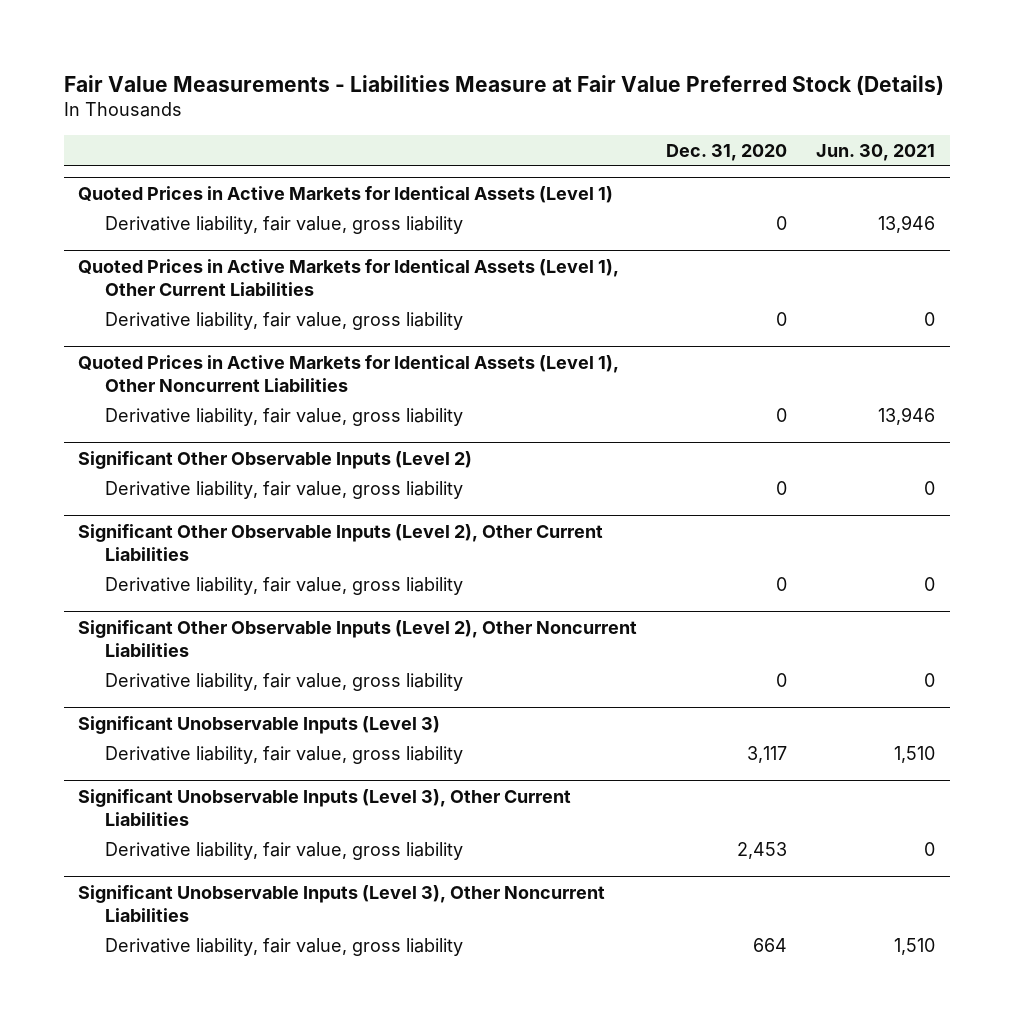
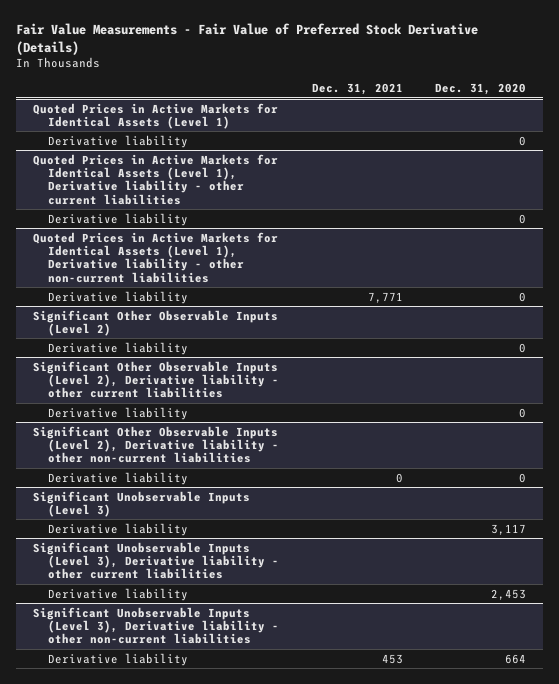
- Fair Value Measurements - Liabilities Measure at Fair Value Preferred Stock (Details)
+ Fair Value Measurements - Fair Value of Preferred Stock Derivative (Details)
- | Dec. 31, 2020 | Jun. 30, 2021
+ | Dec. 31, 2021 | Dec. 31, 2020
@ Quoted Prices in Active Markets for Identical Assets (Level 1)
- Derivative liability, fair value, gross liability | 0 | 13,946
- Quoted Prices in Active Markets for Identical Assets (Level 1), Other Current Liabilities
- Derivative liability, fair value, gross liability | 0 | 0
- Quoted Prices in Active Markets for Identical Assets (Level 1), Other Noncurrent Liabilities
- Derivative liability, fair value, gross liability | 0 | 13,946
@ Quoted Prices in Active Markets for Identical Assets (Level 1)
+ Derivative liability | | 0
+ Quoted Prices in Active Markets for Identical Assets (Level 1), Derivative liability - other current liabilities
+ Derivative liability | | 0
+ Quoted Prices in Active Markets for Identical Assets (Level 1), Derivative liability - other non-current liabilities
+ Derivative liability | 7,771 | 0
@ Significant Other Observable Inputs (Level 2)
- Derivative liability, fair value, gross liability | 0 | 0
- Significant Other Observable Inputs (Level 2), Other Current Liabilities
- Derivative liability, fair value, gross liability | 0 | 0
- Significant Other Observable Inputs (Level 2), Other Noncurrent Liabilities
- Derivative liability, fair value, gross liability | 0 | 0
@ Significant Other Observable Inputs (Level 2)
+ Derivative liability | | 0
+ Significant Other Observable Inputs (Level 2), Derivative liability - other current liabilities
+ Derivative liability | | 0
+ Significant Other Observable Inputs (Level 2), Derivative liability - other non-current liabilities
+ Derivative liability | 0 | 0
@ Significant Unobservable Inputs (Level 3)
- Derivative liability, fair value, gross liability | 3,117 | 1,510
- Significant Unobservable Inputs (Level 3), Other Current Liabilities
- Derivative liability, fair value, gross liability | 2,453 | 0
- Significant Unobservable Inputs (Level 3), Other Noncurrent Liabilities
- Derivative liability, fair value, gross liability | 664 | 1,510
@ Significant Unobservable Inputs (Level 3)
+ Derivative liability | | 3,117
+ Significant Unobservable Inputs (Level 3), Derivative liability - other current liabilities
+ Derivative liability | | 2,453
+ Significant Unobservable Inputs (Level 3), Derivative liability - other non-current liabilities
+ Derivative liability | 453 | 664

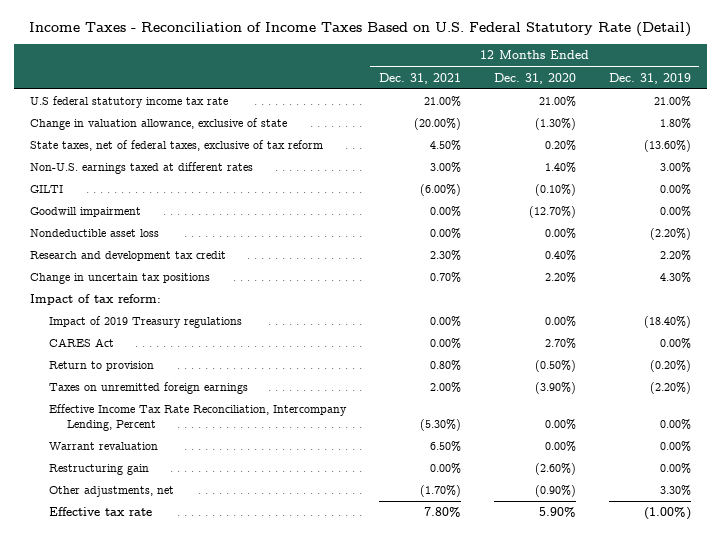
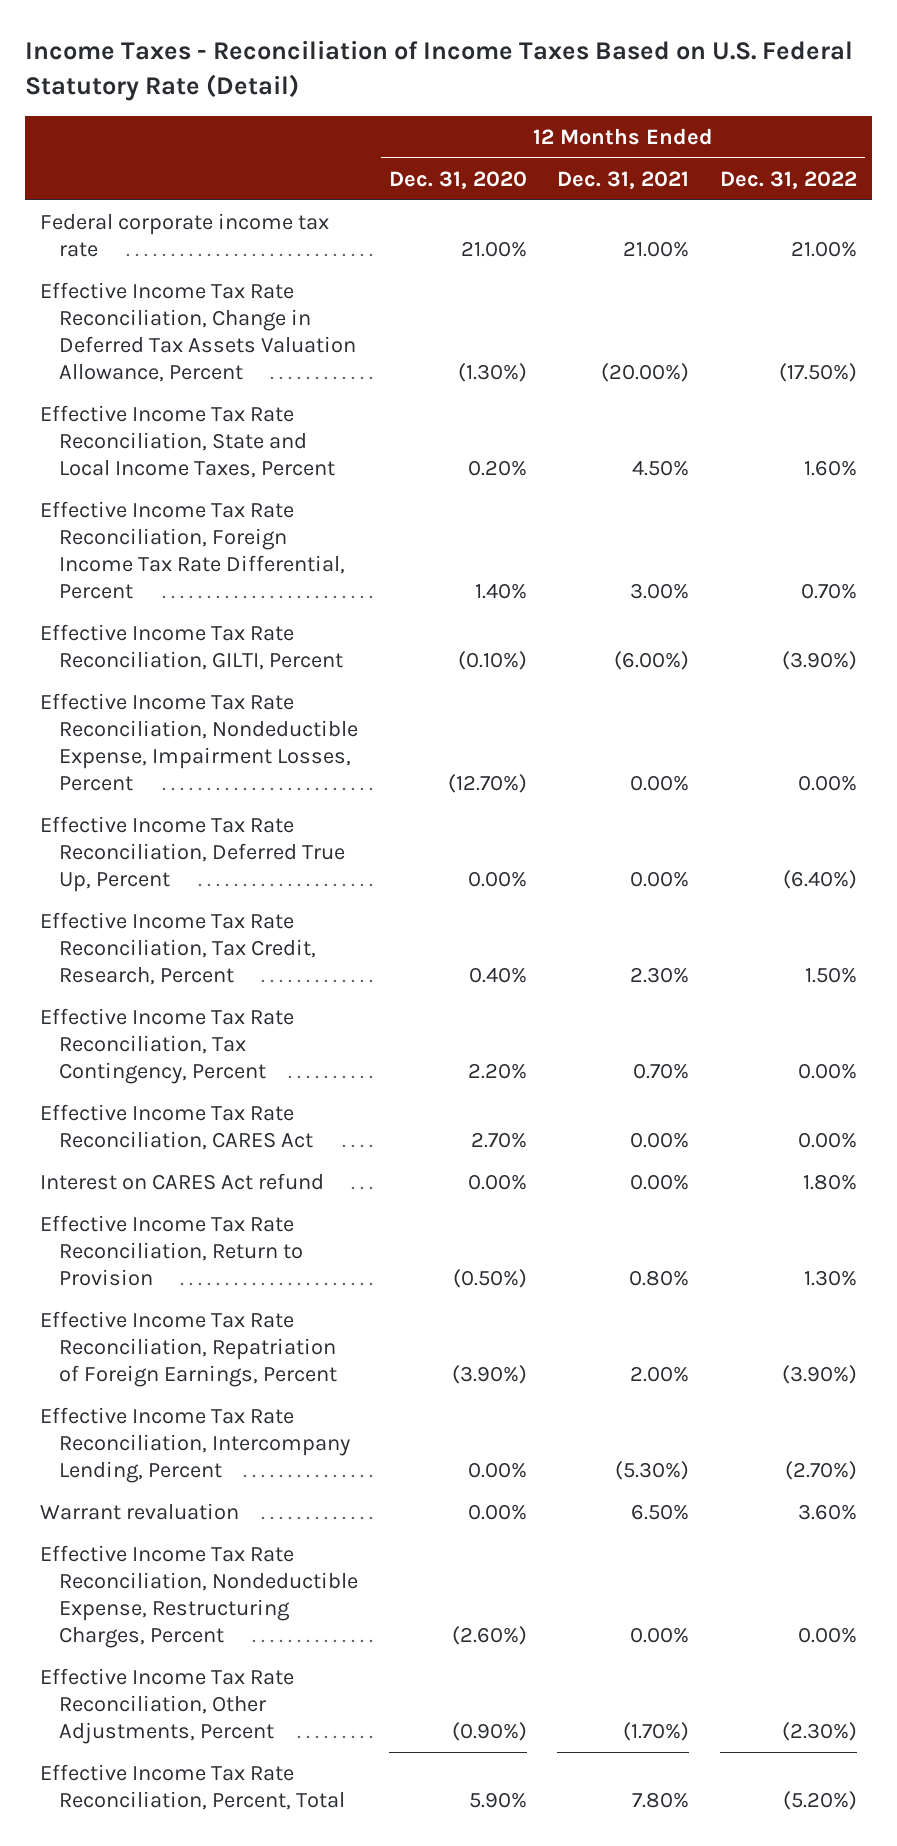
- | 12 Months Ended Dec. 31, 2021 | 12 Months Ended Dec. 31, 2020 | 12 Months Ended Dec. 31, 2019
+ | 12 Months Ended Dec. 31, 2020 | 12 Months Ended Dec. 31, 2021 | 12 Months Ended Dec. 31, 2022
- U.S federal statutory income tax rate | 21.00% | 21.00% | 21.00%
- Change in valuation allowance, exclusive of state | (20.00%) | (1.30%) | 1.80%
- State taxes, net of federal taxes, exclusive of tax reform | 4.50% | 0.20% | (13.60%)
- Non-U.S. earnings taxed at different rates | 3.00% | 1.40% | 3.00%
- GILTI | (6.00%) | (0.10%) | 0.00%
- Goodwill impairment | 0.00% | (12.70%) | 0.00%
- Nondeductible asset loss | 0.00% | 0.00% | (2.20%)
- Research and development tax credit | 2.30% | 0.40% | 2.20%
- Change in uncertain tax positions | 0.70% | 2.20% | 4.30%
- Impact of tax reform:
- Impact of 2019 Treasury regulations | 0.00% | 0.00% | (18.40%)
- CARES Act | 0.00% | 2.70% | 0.00%
- Return to provision | 0.80% | (0.50%) | (0.20%)
- Taxes on unremitted foreign earnings | 2.00% | (3.90%) | (2.20%)
+ Federal corporate income tax rate | 21.00% | 21.00% | 21.00%
+ Effective Income Tax Rate Reconciliation, Change in Deferred Tax Assets Valuation Allowance, Percent | (1.30%) | (20.00%) | (17.50%)
+ Effective Income Tax Rate Reconciliation, State and Local Income Taxes, Percent | 0.20% | 4.50% | 1.60%
+ Effective Income Tax Rate Reconciliation, Foreign Income Tax Rate Differential, Percent | 1.40% | 3.00% | 0.70%
+ Effective Income Tax Rate Reconciliation, GILTI, Percent | (0.10%) | (6.00%) | (3.90%)
+ Effective Income Tax Rate Reconciliation, Nondeductible Expense, Impairment Losses, Percent | (12.70%) | 0.00% | 0.00%
+ Effective Income Tax Rate Reconciliation, Deferred True Up, Percent | 0.00% | 0.00% | (6.40%)
+ Effective Income Tax Rate Reconciliation, Tax Credit, Research, Percent | 0.40% | 2.30% | 1.50%
+ Effective Income Tax Rate Reconciliation, Tax Contingency, Percent | 2.20% | 0.70% | 0.00%
+ Effective Income Tax Rate Reconciliation, CARES Act | 2.70% | 0.00% | 0.00%
+ Interest on CARES Act refund | 0.00% | 0.00% | 1.80%
+ Effective Income Tax Rate Reconciliation, Return to Provision | (0.50%) | 0.80% | 1.30%
+ Effective Income Tax Rate Reconciliation, Repatriation of Foreign Earnings, Percent | (3.90%) | 2.00% | (3.90%)
- Restructuring gain | 0.00% | (2.60%) | 0.00%
- Other adjustments, net | (1.70%) | (0.90%) | 3.30%
- Effective tax rate | 7.80% | 5.90% | (1.00%)
+ Effective Income Tax Rate Reconciliation, Nondeductible Expense, Restructuring Charges, Percent | (2.60%) | 0.00% | 0.00%
+ Effective Income Tax Rate Reconciliation, Other Adjustments, Percent | (0.90%) | (1.70%) | (2.30%)
+ Effective Income Tax Rate Reconciliation, Percent, Total | 5.90% | 7.80% | (5.20%)

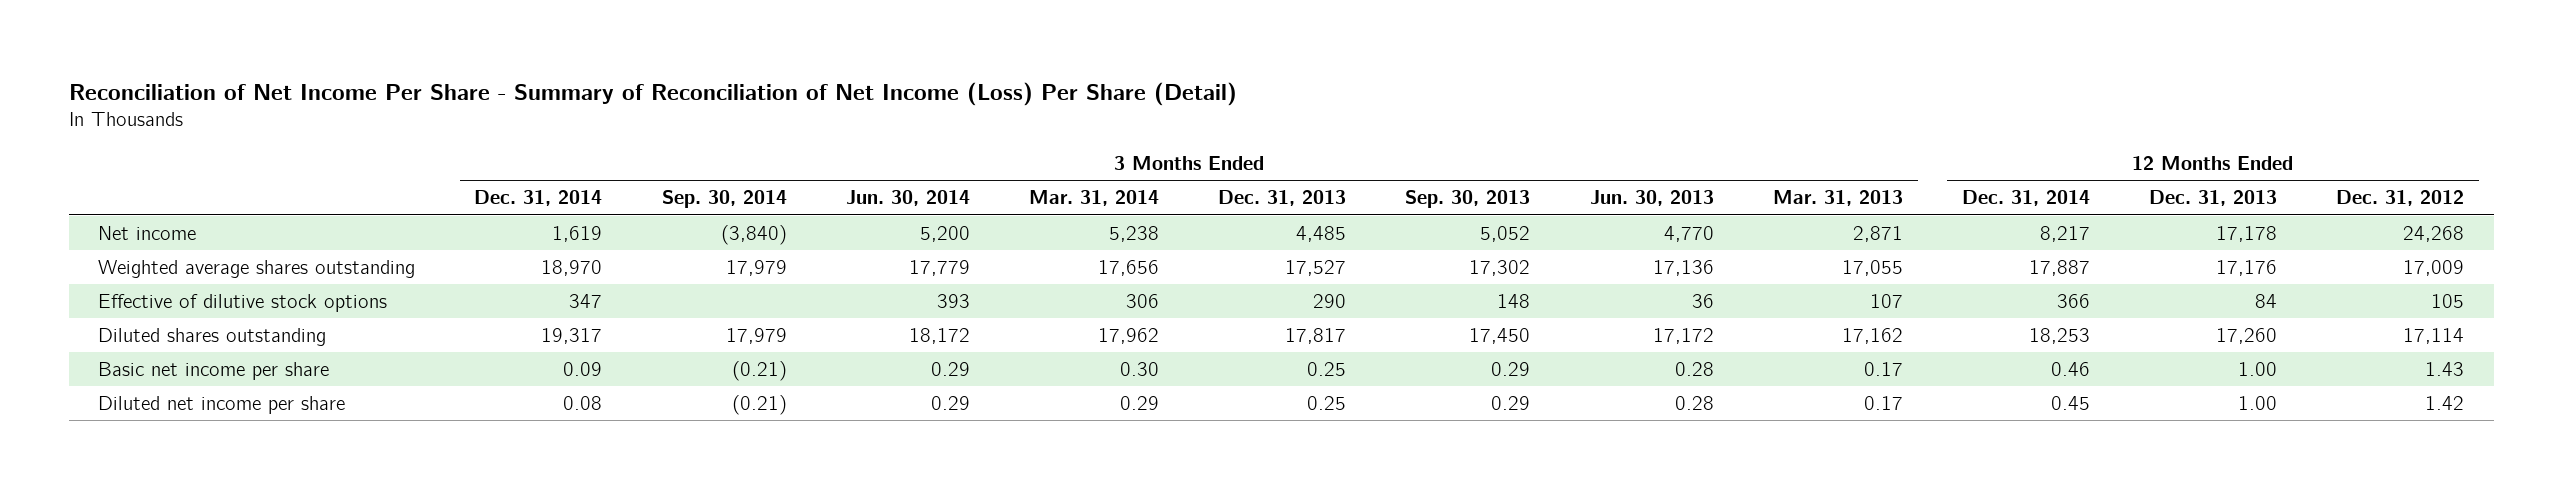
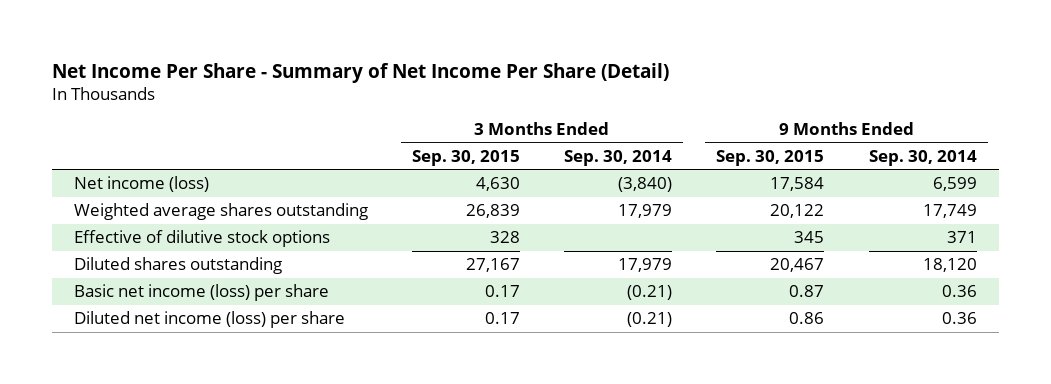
- Reconciliation of Net Income Per Share - Summary of Reconciliation of Net Income (Loss) Per Share (Detail)
+ Net Income Per Share - Summary of Net Income Per Share (Detail)
- | 3 Months Ended Dec. 31, 2014 | 3 Months Ended Sep. 30, 2014 | 3 Months Ended Jun. 30, 2014 | 3 Months Ended Mar. 31, 2014 | 3 Months Ended Dec. 31, 2013 | 3 Months Ended Sep. 30, 2013 | 3 Months Ended Jun. 30, 2013 | 3 Months Ended Mar. 31, 2013 | 12 Months Ended Dec. 31, 2014 | 12 Months Ended Dec. 31, 2013 | 12 Months Ended Dec. 31, 2012
+ | 3 Months Ended Sep. 30, 2015 | 3 Months Ended Sep. 30, 2014 | 9 Months Ended Sep. 30, 2015 | 9 Months Ended Sep. 30, 2014
- Net income | 1,619 | (3,840) | 5,200 | 5,238 | 4,485 | 5,052 | 4,770 | 2,871 | 8,217 | 17,178 | 24,268
+ Net income (loss) | 4,630 | (3,840) | 17,584 | 6,599
- Basic net income per share | 0.09 | (0.21) | 0.29 | 0.30 | 0.25 | 0.29 | 0.28 | 0.17 | 0.46 | 1.00 | 1.43
- Diluted net income per share | 0.08 | (0.21) | 0.29 | 0.29 | 0.25 | 0.29 | 0.28 | 0.17 | 0.45 | 1.00 | 1.42
+ Basic net income (loss) per share | 0.17 | (0.21) | 0.87 | 0.36
+ Diluted net income (loss) per share | 0.17 | (0.21) | 0.86 | 0.36

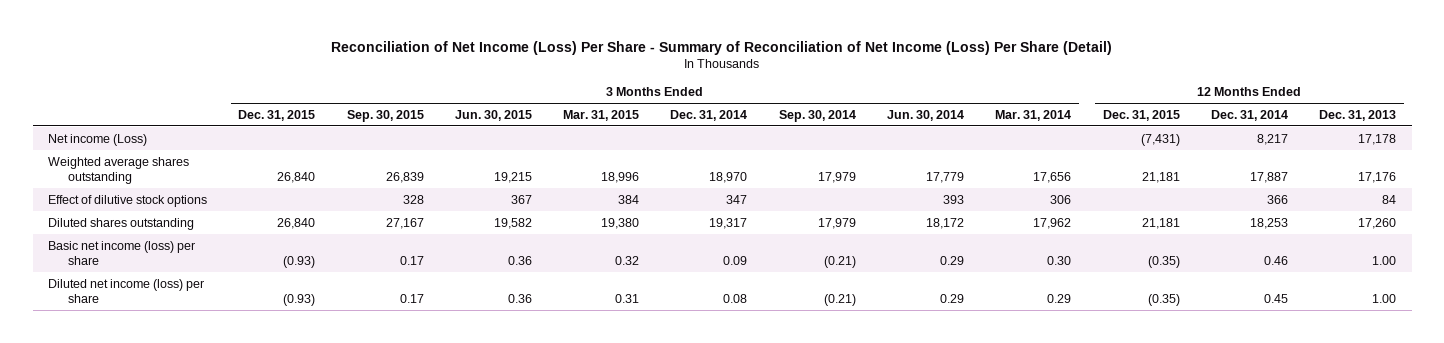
- Net Income Per Share - Summary of Net Income Per Share (Detail)
+ Reconciliation of Net Income (Loss) Per Share - Summary of Reconciliation of Net Income (Loss) Per Share (Detail)
- | 3 Months Ended Sep. 30, 2015 | 3 Months Ended Sep. 30, 2014 | 9 Months Ended Sep. 30, 2015 | 9 Months Ended Sep. 30, 2014
+ | 3 Months Ended Dec. 31, 2015 | 3 Months Ended Sep. 30, 2015 | 3 Months Ended Jun. 30, 2015 | 3 Months Ended Mar. 31, 2015 | 3 Months Ended Dec. 31, 2014 | 3 Months Ended Sep. 30, 2014 | 3 Months Ended Jun. 30, 2014 | 3 Months Ended Mar. 31, 2014 | 12 Months Ended Dec. 31, 2015 | 12 Months Ended Dec. 31, 2014 | 12 Months Ended Dec. 31, 2013
- Net income (loss) | 4,630 | (3,840) | 17,584 | 6,599
+ Net income (Loss) | | | | | | | | | (7,431) | 8,217 | 17,178
- Effective of dilutive stock options | 328 | | 345 | 371
+ Effect of dilutive stock options | | 328 | 367 | 384 | 347 | | 393 | 306 | | 366 | 84

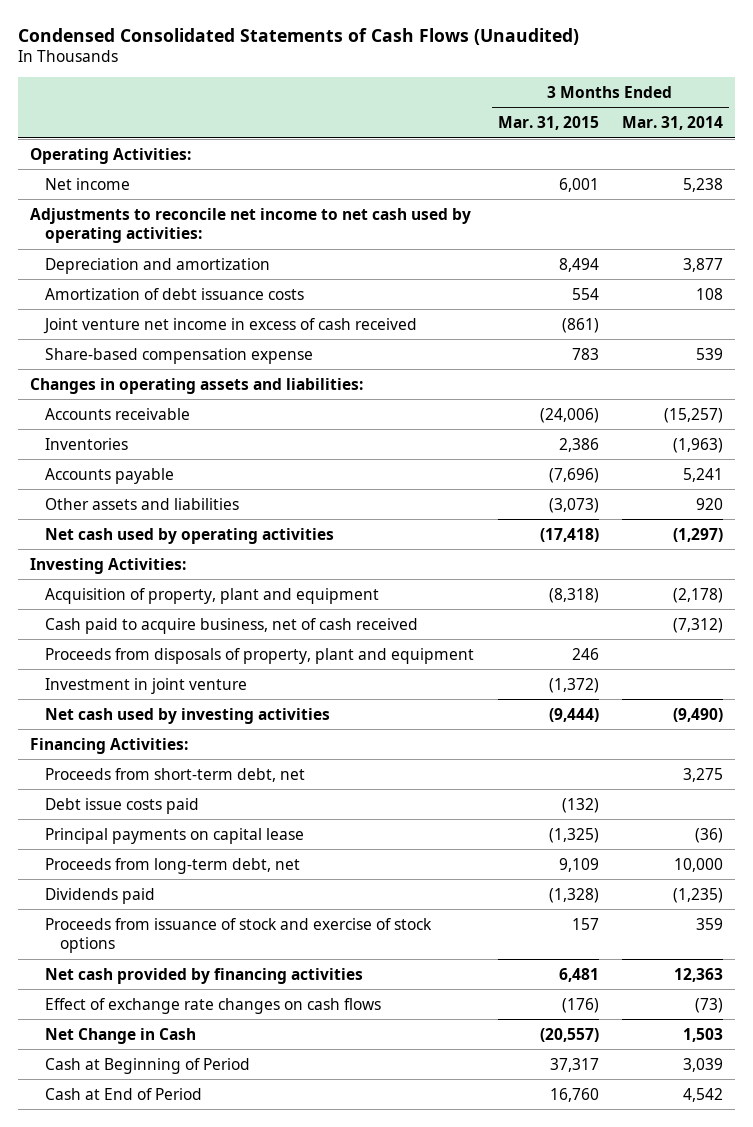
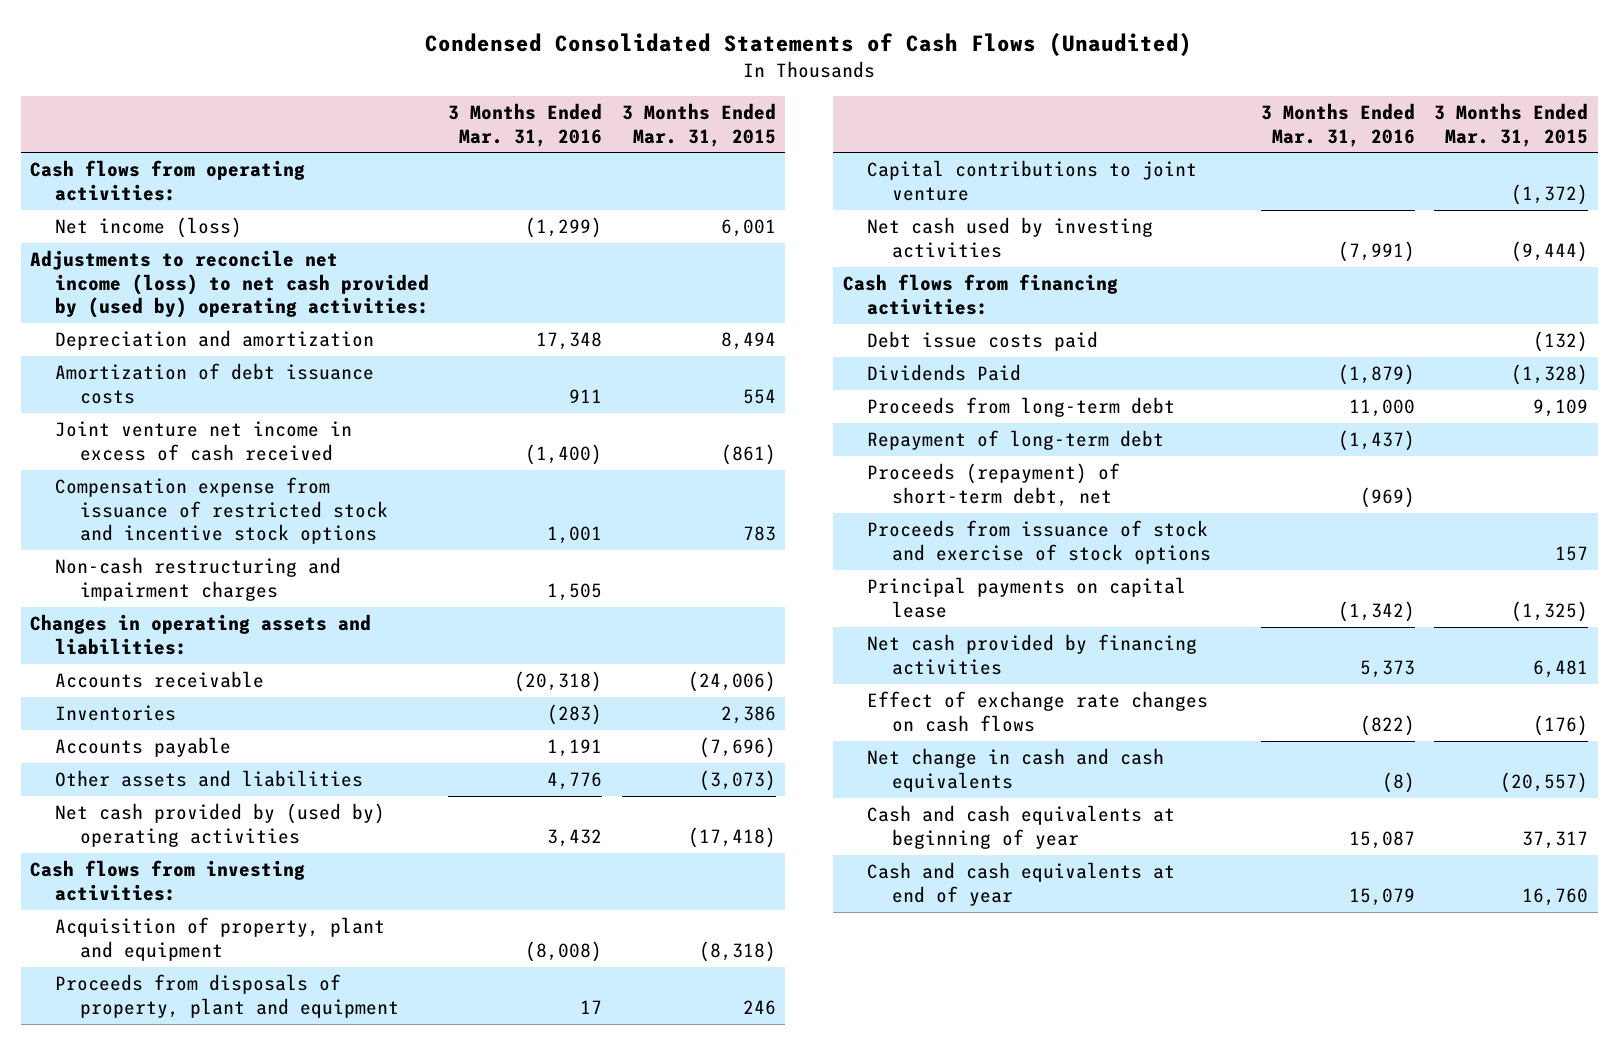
- | 3 Months Ended Mar. 31, 2015 | 3 Months Ended Mar. 31, 2014
+ | 3 Months Ended Mar. 31, 2016 | 3 Months Ended Mar. 31, 2015
- Operating Activities:
- Net income | 6,001 | 5,238
- Adjustments to reconcile net income to net cash used by operating activities:
+ Cash flows from operating activities:
+ Net income (loss) | (1,299) | 6,001
+ Adjustments to reconcile net income (loss) to net cash provided by (used by) operating activities:
- Share-based compensation expense | 783 | 539
+ Compensation expense from issuance of restricted stock and incentive stock options | 1,001 | 783
+ Non-cash restructuring and impairment charges | 1,505 |
- Net cash used by operating activities | (17,418) | (1,297)
- Investing Activities:
+ Net cash provided by (used by) operating activities | 3,432 | (17,418)
+ Cash flows from investing activities:
- Cash paid to acquire business, net of cash received | | (7,312)
- Investment in joint venture | (1,372) |
+ Capital contributions to joint venture | | (1,372)
- Financing Activities:
- Proceeds from short-term debt, net | | 3,275
+ Cash flows from financing activities:
- Proceeds from long-term debt, net | 9,109 | 10,000
- Dividends paid | (1,328) | (1,235)
+ Dividends Paid | (1,879) | (1,328)
+ Proceeds from long-term debt | 11,000 | 9,109
+ Repayment of long-term debt | (1,437) |
+ Proceeds (repayment) of short-term debt, net | (969) |
moved down: Principal payments on capital lease | (1,342) | (1,325)
- Net Change in Cash | (20,557) | 1,503
- Cash at Beginning of Period | 37,317 | 3,039
- Cash at End of Period | 16,760 | 4,542
+ Net change in cash and cash equivalents | (8) | (20,557)
+ Cash and cash equivalents at beginning of year | 15,087 | 37,317
+ Cash and cash equivalents at end of year | 15,079 | 16,760

